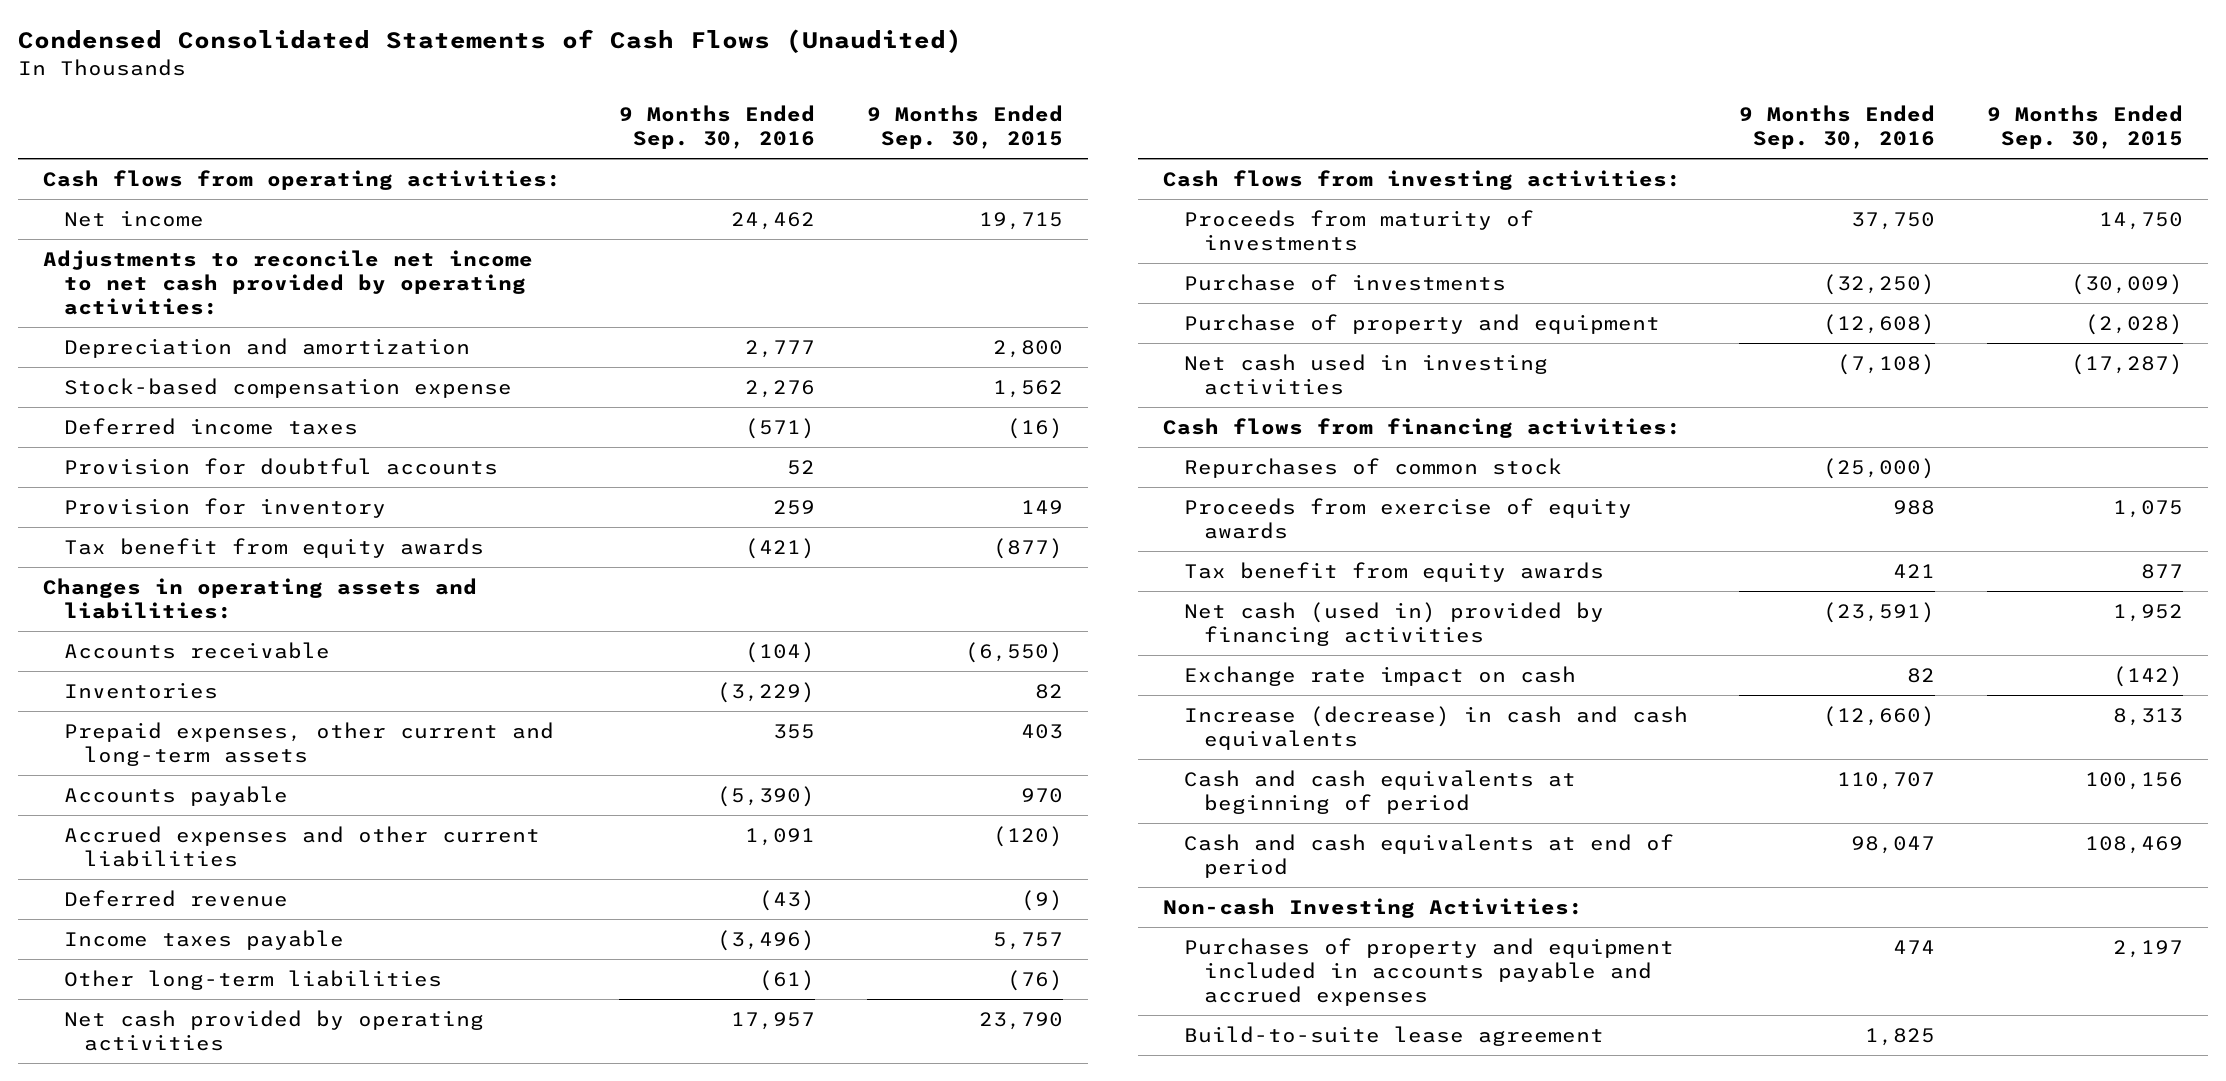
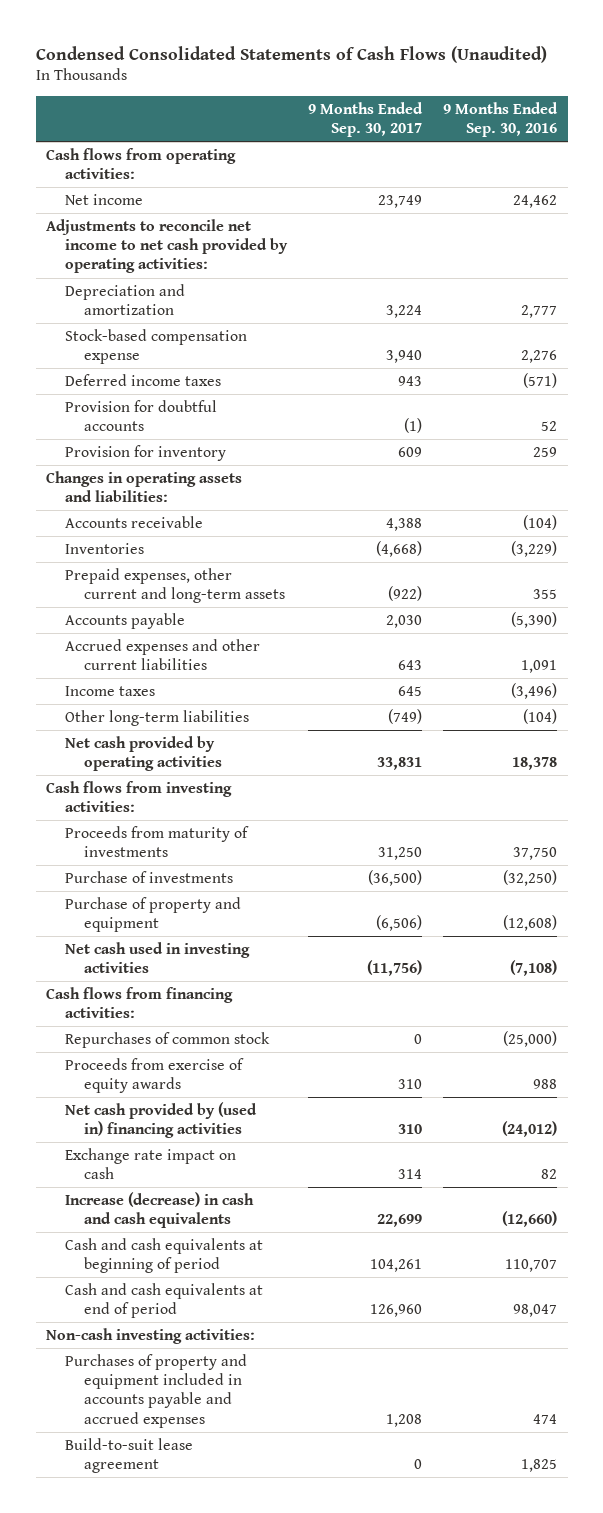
- | 9 Months Ended Sep. 30, 2016 | 9 Months Ended Sep. 30, 2015
+ | 9 Months Ended Sep. 30, 2017 | 9 Months Ended Sep. 30, 2016
- Tax benefit from equity awards | (421) | (877)
- Deferred revenue | (43) | (9)
- Income taxes payable | (3,496) | 5,757
- Other long-term liabilities | (61) | (76)
- Net cash provided by operating activities | 17,957 | 23,790
+ Income taxes | 645 | (3,496)
+ Other long-term liabilities | (749) | (104)
+ Net cash provided by operating activities | 33,831 | 18,378
- Tax benefit from equity awards | 421 | 877
- Net cash (used in) provided by financing activities | (23,591) | 1,952
+ Net cash provided by (used in) financing activities | 310 | (24,012)
- Non-cash Investing Activities:
+ Non-cash investing activities:
- Build-to-suite lease agreement | 1,825 |
+ Build-to-suit lease agreement | 0 | 1,825

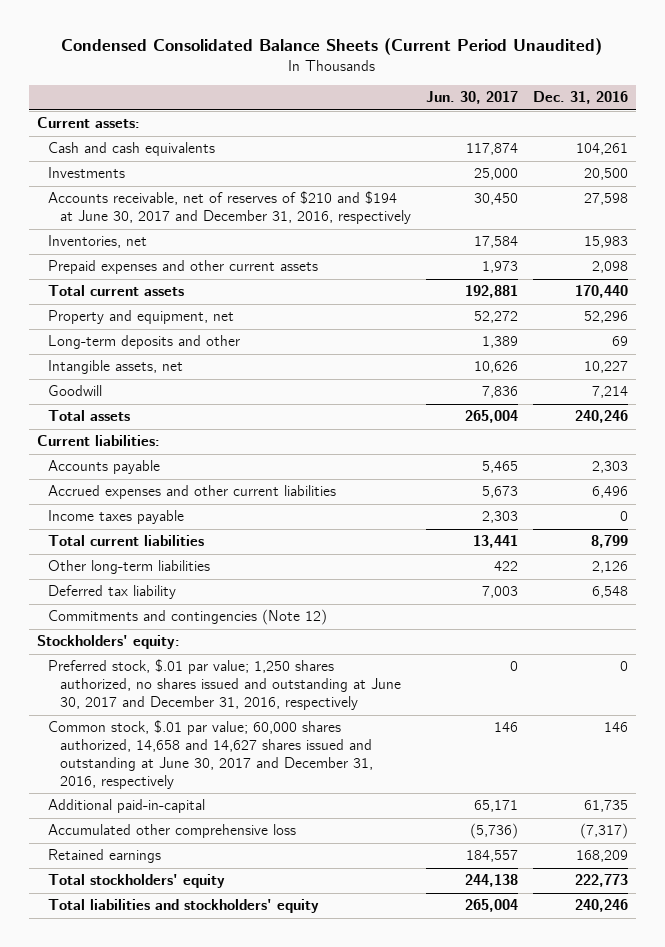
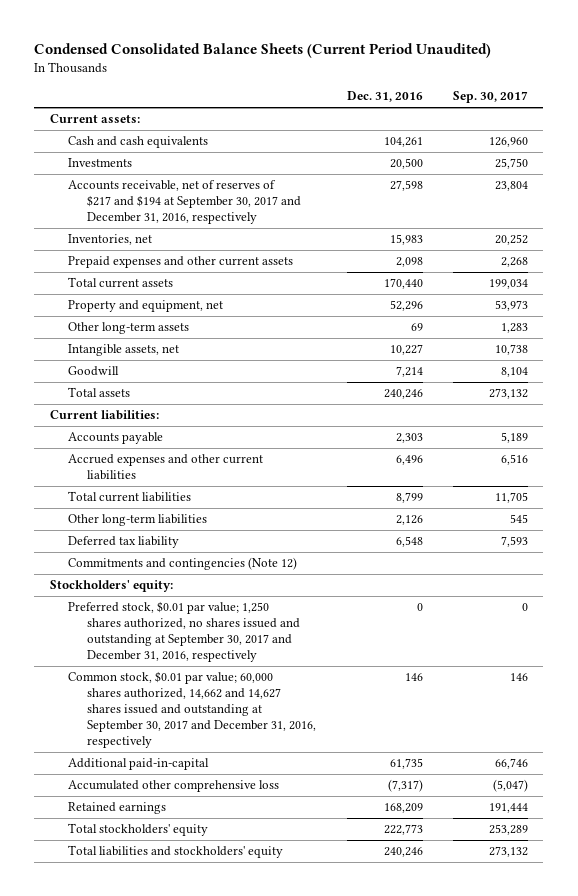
- | Jun. 30, 2017 | Dec. 31, 2016
+ | Dec. 31, 2016 | Sep. 30, 2017
- Accounts receivable, net of reserves of $210 and $194 at June 30, 2017 and December 31, 2016, respectively | 30,450 | 27,598
+ Accounts receivable, net of reserves of $217 and $194 at September 30, 2017 and December 31, 2016, respectively | 27,598 | 23,804
- Long-term deposits and other | 1,389 | 69
+ Other long-term assets | 69 | 1,283
- Income taxes payable | 2,303 | 0
- Preferred stock, $.01 par value; 1,250 shares authorized, no shares issued and outstanding at June 30, 2017 and December 31, 2016, respectively | 0 | 0
- Common stock, $.01 par value; 60,000 shares authorized, 14,658 and 14,627 shares issued and outstanding at June 30, 2017 and December 31, 2016, respectively | 146 | 146
+ Preferred stock, $0.01 par value; 1,250 shares authorized, no shares issued and outstanding at September 30, 2017 and December 31, 2016, respectively | 0 | 0
+ Common stock, $0.01 par value; 60,000 shares authorized, 14,662 and 14,627 shares issued and outstanding at September 30, 2017 and December 31, 2016, respectively | 146 | 146

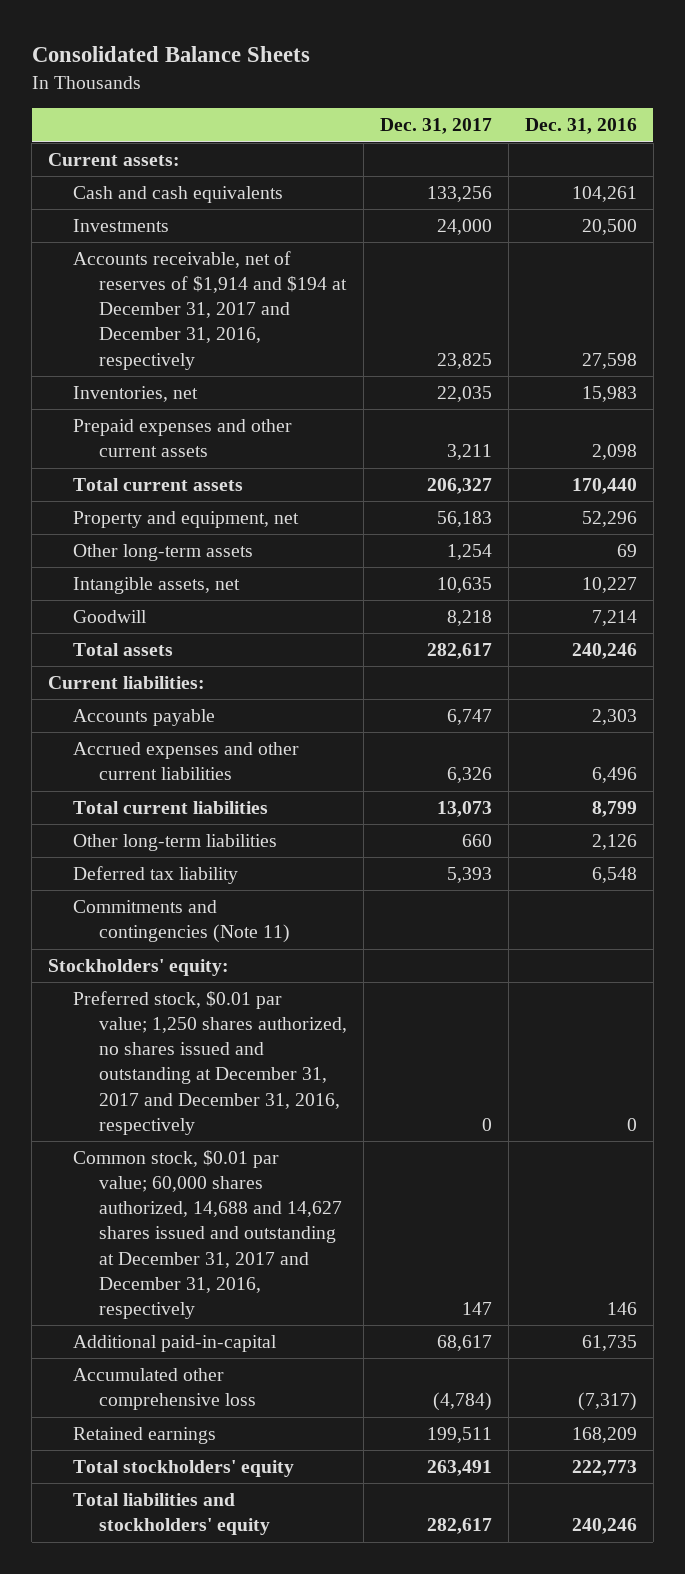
- Condensed Consolidated Balance Sheets (Current Period Unaudited)
+ Consolidated Balance Sheets
- | Dec. 31, 2016 | Sep. 30, 2017
+ | Dec. 31, 2017 | Dec. 31, 2016
- Accounts receivable, net of reserves of $217 and $194 at September 30, 2017 and December 31, 2016, respectively | 27,598 | 23,804
+ Accounts receivable, net of reserves of $1,914 and $194 at December 31, 2017 and December 31, 2016, respectively | 23,825 | 27,598
- Commitments and contingencies (Note 12)
+ Commitments and contingencies (Note 11)
- Preferred stock, $0.01 par value; 1,250 shares authorized, no shares issued and outstanding at September 30, 2017 and December 31, 2016, respectively | 0 | 0
- Common stock, $0.01 par value; 60,000 shares authorized, 14,662 and 14,627 shares issued and outstanding at September 30, 2017 and December 31, 2016, respectively | 146 | 146
+ Preferred stock, $0.01 par value; 1,250 shares authorized, no shares issued and outstanding at December 31, 2017 and December 31, 2016, respectively | 0 | 0
+ Common stock, $0.01 par value; 60,000 shares authorized, 14,688 and 14,627 shares issued and outstanding at December 31, 2017 and December 31, 2016, respectively | 147 | 146

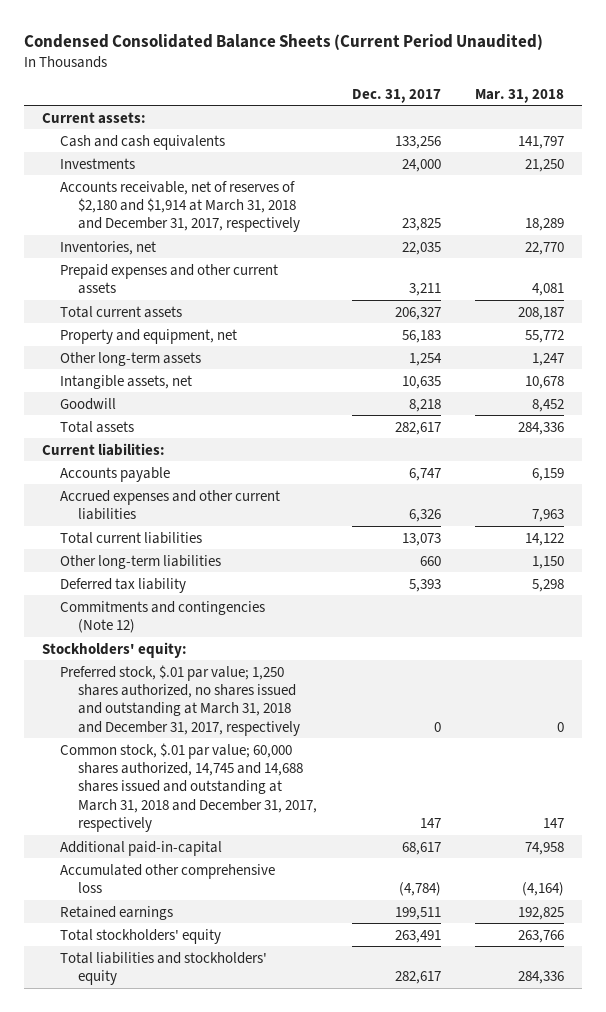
- Consolidated Balance Sheets
+ Condensed Consolidated Balance Sheets (Current Period Unaudited)
- | Dec. 31, 2017 | Dec. 31, 2016
+ | Dec. 31, 2017 | Mar. 31, 2018
- Accounts receivable, net of reserves of $1,914 and $194 at December 31, 2017 and December 31, 2016, respectively | 23,825 | 27,598
+ Accounts receivable, net of reserves of $2,180 and $1,914 at March 31, 2018 and December 31, 2017, respectively | 23,825 | 18,289
- Commitments and contingencies (Note 11)
+ Commitments and contingencies (Note 12)
- Preferred stock, $0.01 par value; 1,250 shares authorized, no shares issued and outstanding at December 31, 2017 and December 31, 2016, respectively | 0 | 0
- Common stock, $0.01 par value; 60,000 shares authorized, 14,688 and 14,627 shares issued and outstanding at December 31, 2017 and December 31, 2016, respectively | 147 | 146
+ Preferred stock, $.01 par value; 1,250 shares authorized, no shares issued and outstanding at March 31, 2018 and December 31, 2017, respectively | 0 | 0
+ Common stock, $.01 par value; 60,000 shares authorized, 14,745 and 14,688 shares issued and outstanding at March 31, 2018 and December 31, 2017, respectively | 147 | 147

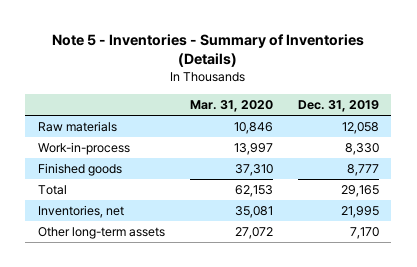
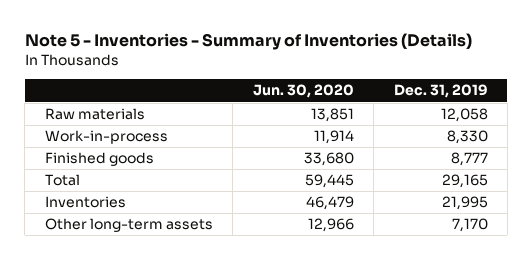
- | Mar. 31, 2020 | Dec. 31, 2019
+ | Jun. 30, 2020 | Dec. 31, 2019
- Inventories, net | 35,081 | 21,995
+ Inventories | 46,479 | 21,995

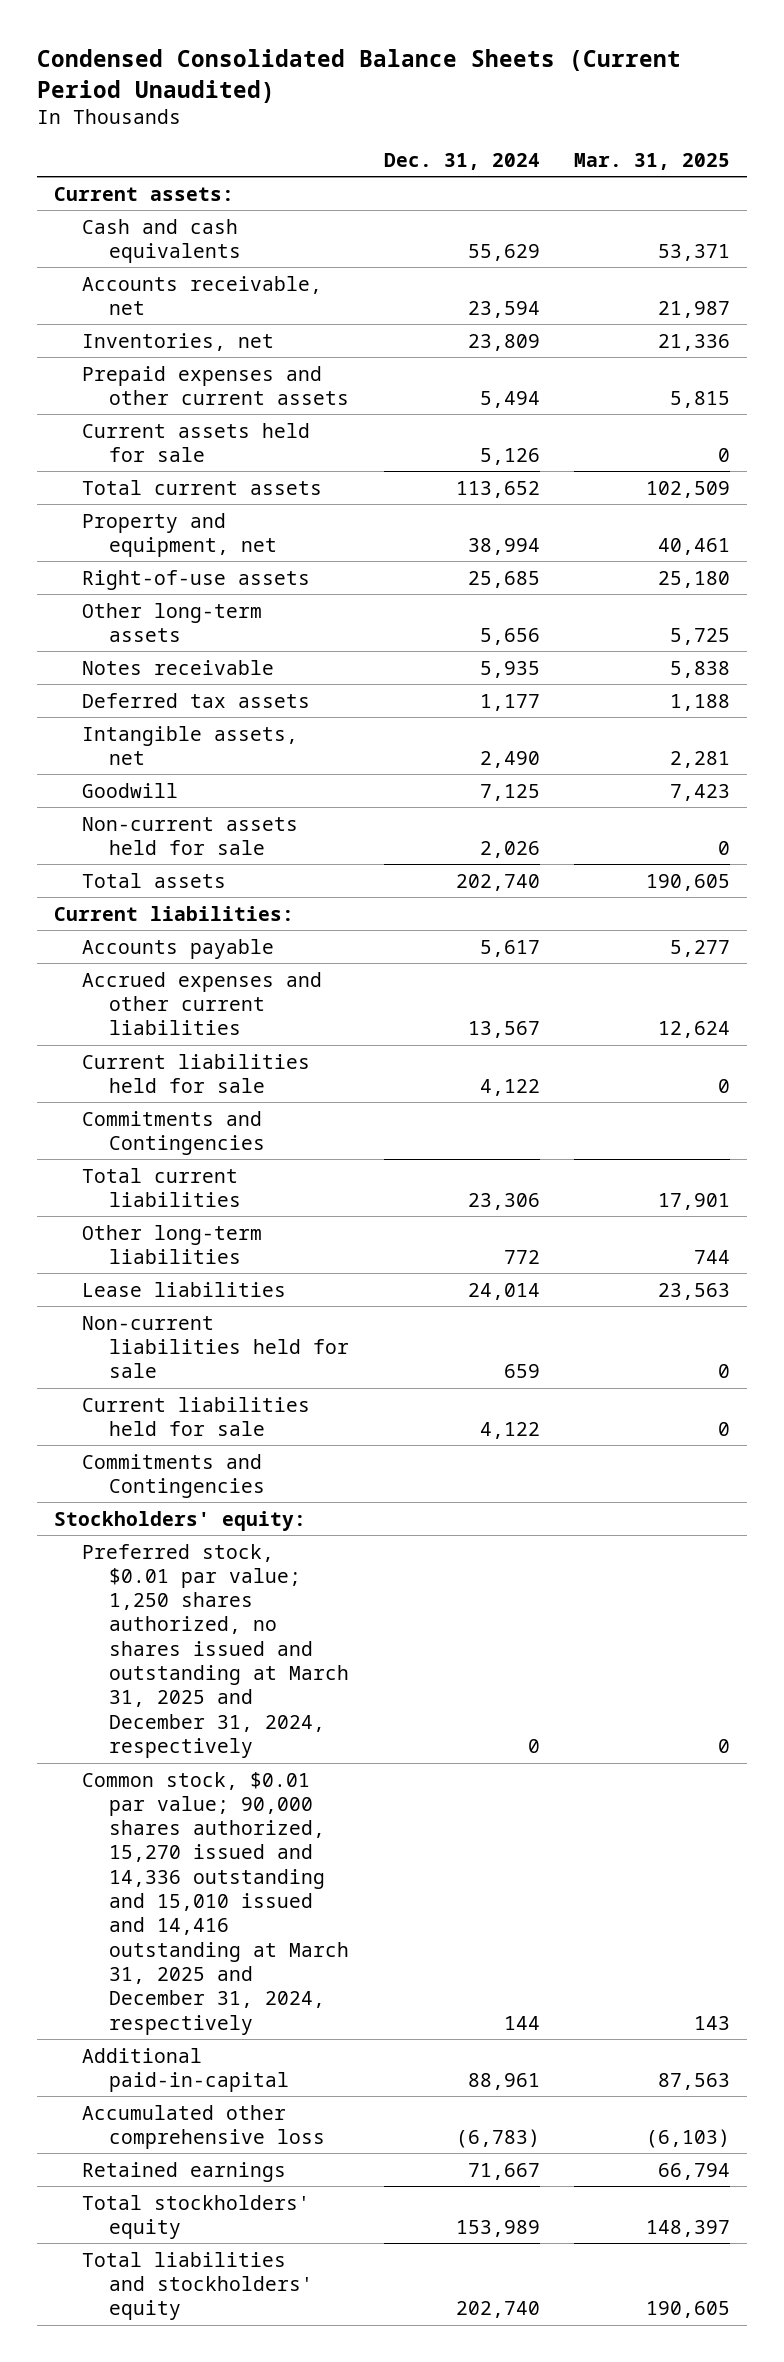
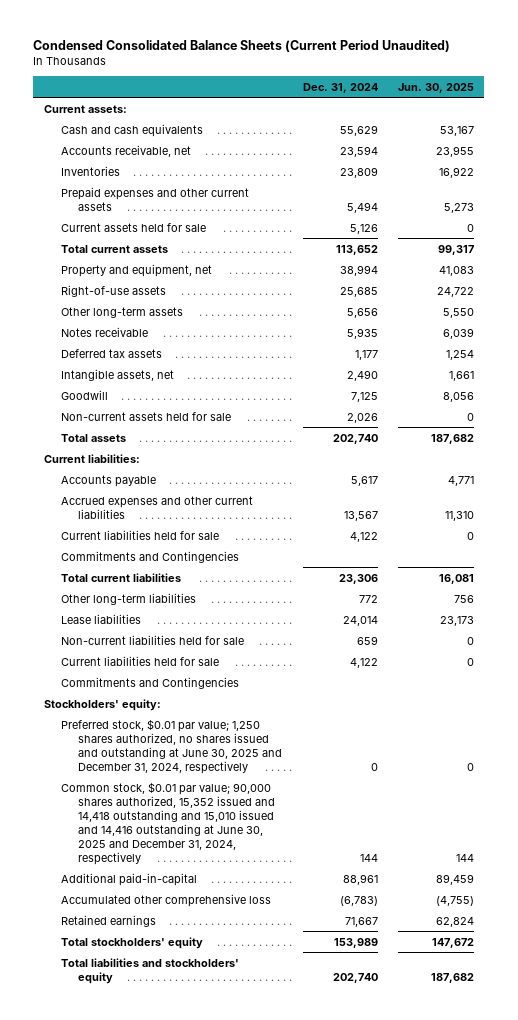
- | Dec. 31, 2024 | Mar. 31, 2025
+ | Dec. 31, 2024 | Jun. 30, 2025
- Inventories, net | 23,809 | 21,336
+ Inventories | 23,809 | 16,922
- Preferred stock, $0.01 par value; 1,250 shares authorized, no shares issued and outstanding at March 31, 2025 and December 31, 2024, respectively | 0 | 0
- Common stock, $0.01 par value; 90,000 shares authorized, 15,270 issued and 14,336 outstanding and 15,010 issued and 14,416 outstanding at March 31, 2025 and December 31, 2024, respectively | 144 | 143
+ Preferred stock, $0.01 par value; 1,250 shares authorized, no shares issued and outstanding at June 30, 2025 and December 31, 2024, respectively | 0 | 0
+ Common stock, $0.01 par value; 90,000 shares authorized, 15,352 issued and 14,418 outstanding and 15,010 issued and 14,416 outstanding at June 30, 2025 and December 31, 2024, respectively | 144 | 144

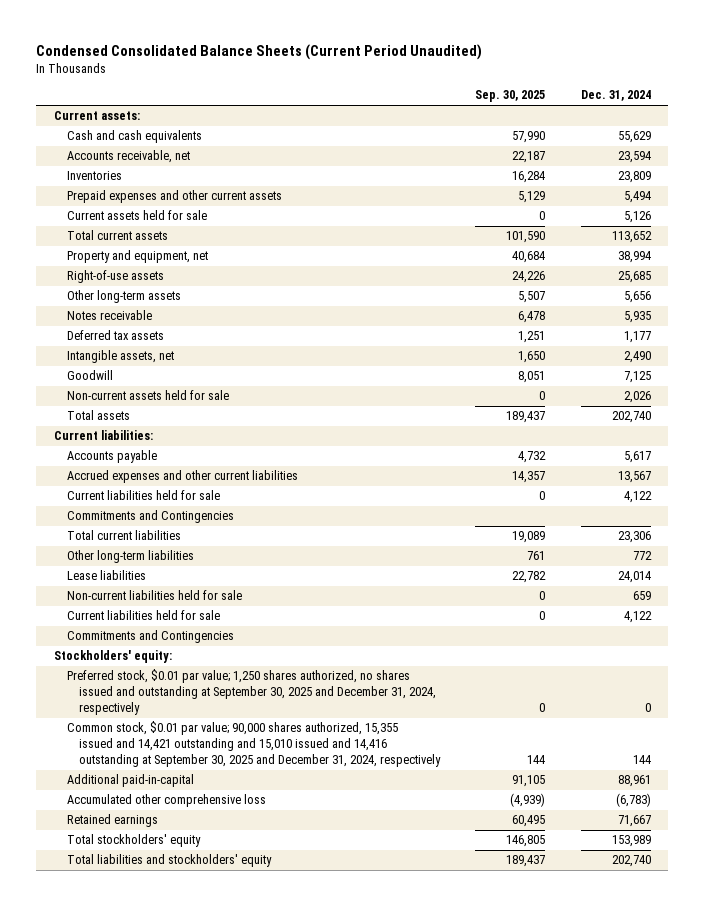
- | Dec. 31, 2024 | Jun. 30, 2025
+ | Sep. 30, 2025 | Dec. 31, 2024
- Preferred stock, $0.01 par value; 1,250 shares authorized, no shares issued and outstanding at June 30, 2025 and December 31, 2024, respectively | 0 | 0
- Common stock, $0.01 par value; 90,000 shares authorized, 15,352 issued and 14,418 outstanding and 15,010 issued and 14,416 outstanding at June 30, 2025 and December 31, 2024, respectively | 144 | 144
+ Preferred stock, $0.01 par value; 1,250 shares authorized, no shares issued and outstanding at September 30, 2025 and December 31, 2024, respectively | 0 | 0
+ Common stock, $0.01 par value; 90,000 shares authorized, 15,355 issued and 14,421 outstanding and 15,010 issued and 14,416 outstanding at September 30, 2025 and December 31, 2024, respectively | 144 | 144

